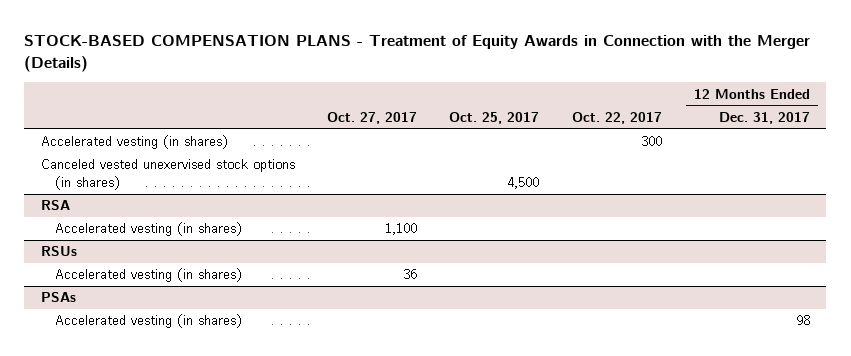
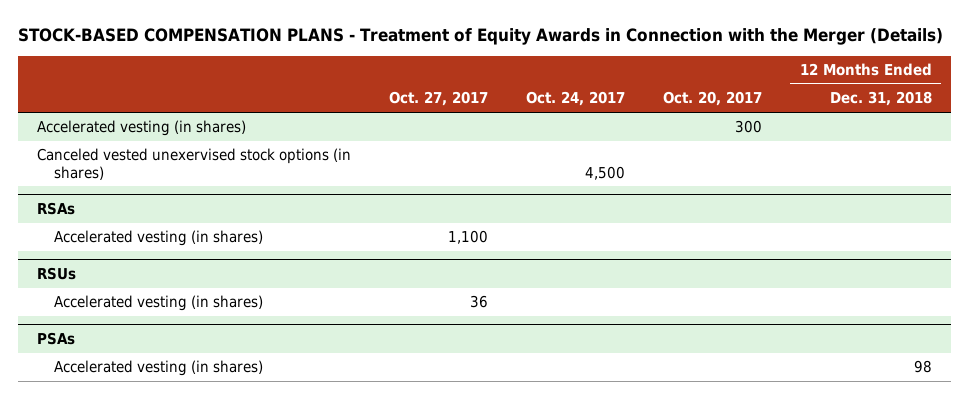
- | Oct. 27, 2017 | Oct. 25, 2017 | Oct. 22, 2017 | 12 Months Ended Dec. 31, 2017
+ | Oct. 27, 2017 | Oct. 24, 2017 | Oct. 20, 2017 | 12 Months Ended Dec. 31, 2018
- RSA
+ RSAs

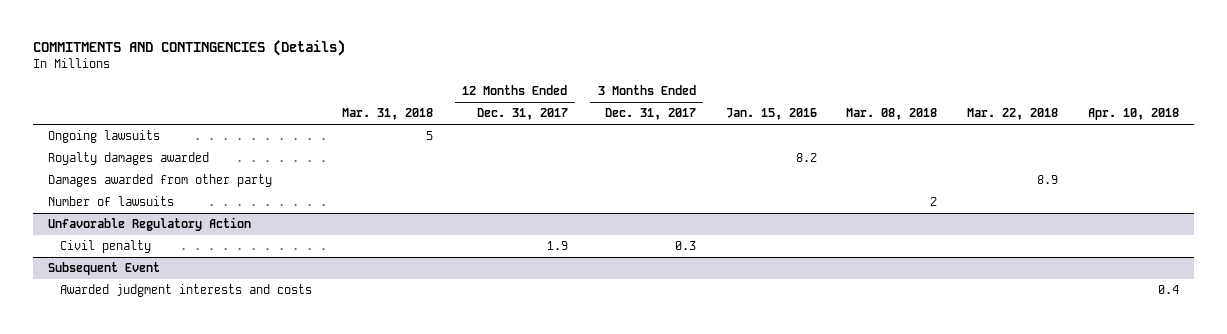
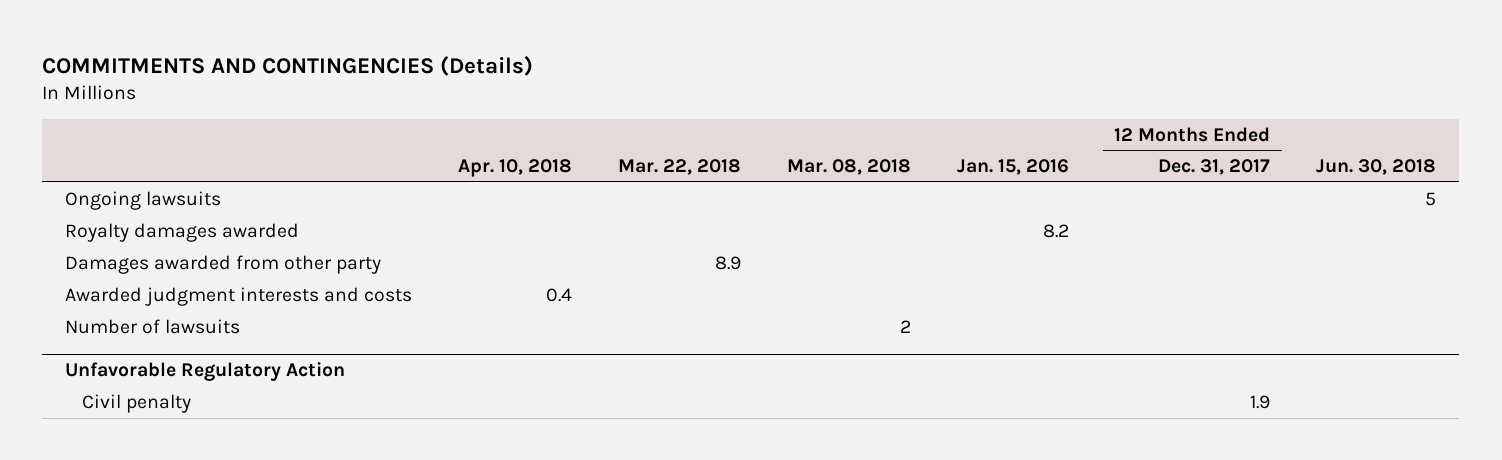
- | Mar. 31, 2018 | 12 Months Ended Dec. 31, 2017 | 3 Months Ended Dec. 31, 2017 | Jan. 15, 2016 | Mar. 08, 2018 | Mar. 22, 2018 | Apr. 10, 2018
+ | Apr. 10, 2018 | Mar. 22, 2018 | Mar. 08, 2018 | Jan. 15, 2016 | 12 Months Ended Dec. 31, 2017 | Jun. 30, 2018
+ Awarded judgment interests and costs | 0.4 | | | | |
- Subsequent Event
- Awarded judgment interests and costs | | | | | | | 0.4

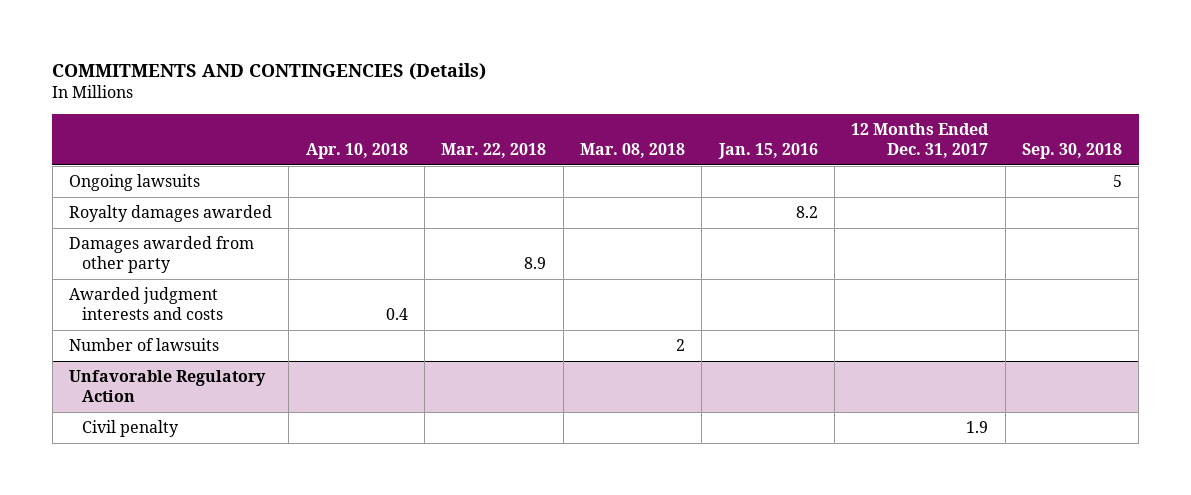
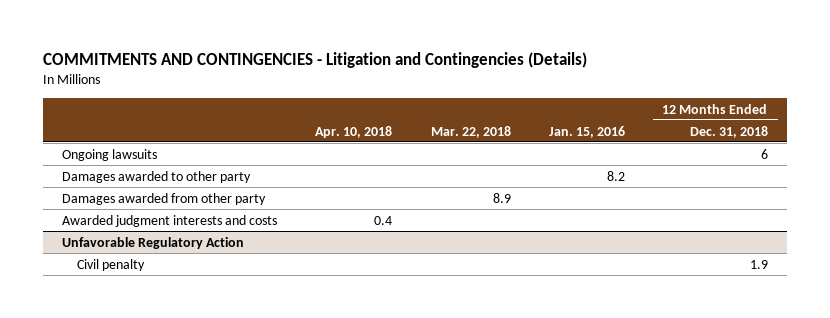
- COMMITMENTS AND CONTINGENCIES (Details)
+ COMMITMENTS AND CONTINGENCIES - Litigation and Contingencies (Details)
- | Apr. 10, 2018 | Mar. 22, 2018 | Mar. 08, 2018 | Jan. 15, 2016 | 12 Months Ended Dec. 31, 2017 | Sep. 30, 2018
+ | Apr. 10, 2018 | Mar. 22, 2018 | Jan. 15, 2016 | 12 Months Ended Dec. 31, 2018
- Royalty damages awarded | | | | 8.2 | |
+ Damages awarded to other party | | | 8.2 |
- Number of lawsuits | | | 2 | | |

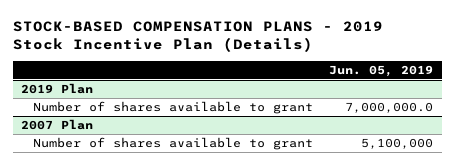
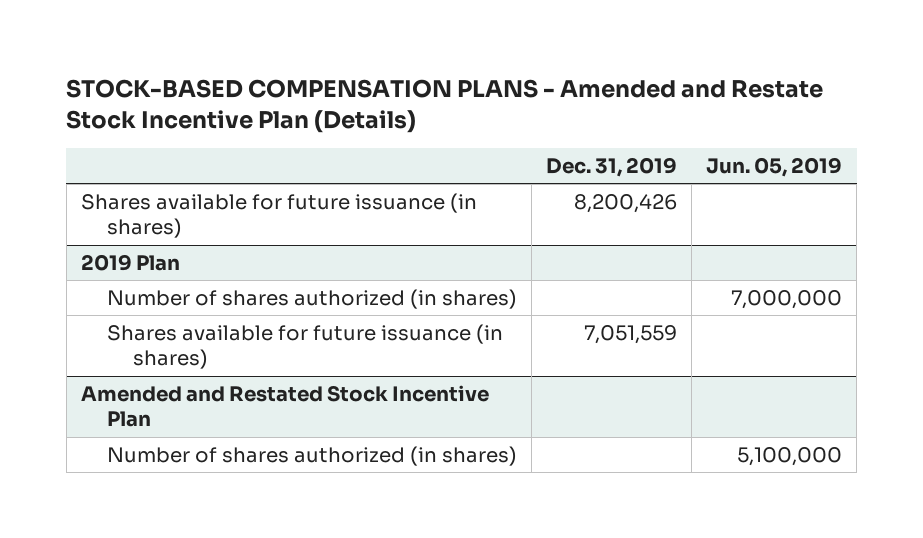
- STOCK-BASED COMPENSATION PLANS - 2019 Stock Incentive Plan (Details)
+ STOCK-BASED COMPENSATION PLANS - Amended and Restate Stock Incentive Plan (Details)
- | Jun. 05, 2019
+ | Dec. 31, 2019 | Jun. 05, 2019
+ Shares available for future issuance (in shares) | 8,200,426 |
@ 2019 Plan
- Number of shares available to grant | 7,000,000.0
- 2007 Plan
- Number of shares available to grant | 5,100,000
@ 2019 Plan
+ Number of shares authorized (in shares) | | 7,000,000
+ Shares available for future issuance (in shares) | 7,051,559 |
+ Amended and Restated Stock Incentive Plan
+ Number of shares authorized (in shares) | | 5,100,000

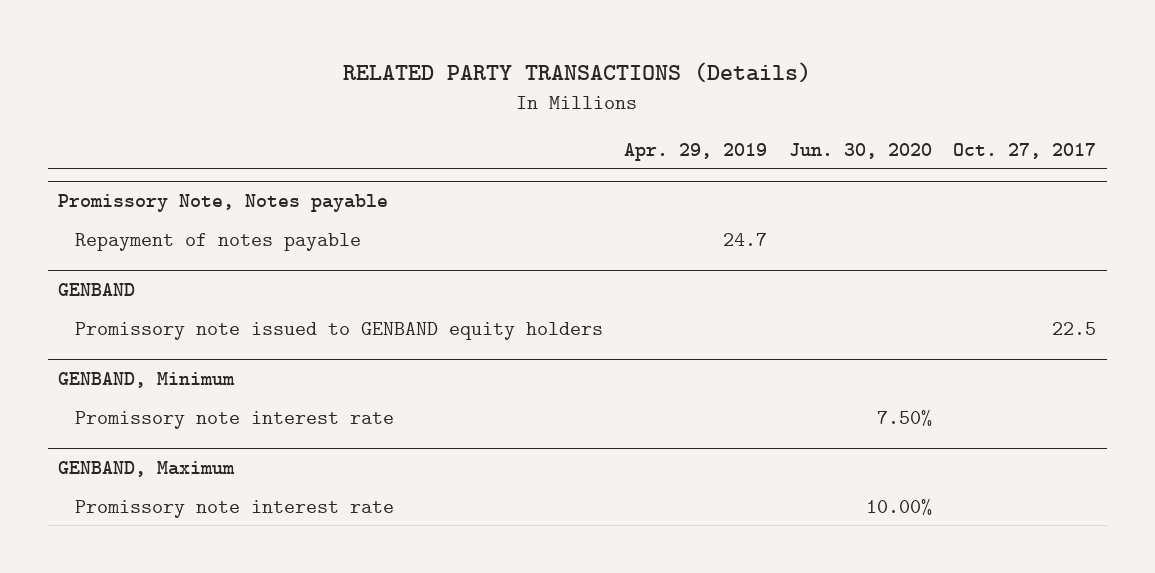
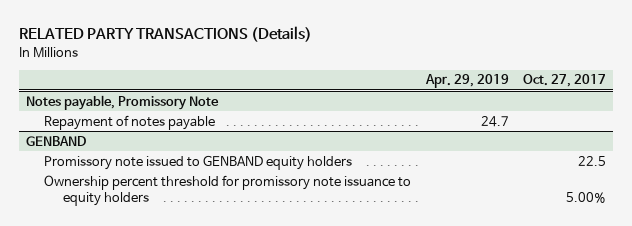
- | Apr. 29, 2019 | Jun. 30, 2020 | Oct. 27, 2017
+ | Apr. 29, 2019 | Oct. 27, 2017
- Promissory Note, Notes payable
+ Notes payable, Promissory Note
- GENBAND, Minimum
- Promissory note interest rate | | 7.50% |
- GENBAND, Maximum
- Promissory note interest rate | | 10.00% |
@ GENBAND
+ Ownership percent threshold for promissory note issuance to equity holders | | 5.00%

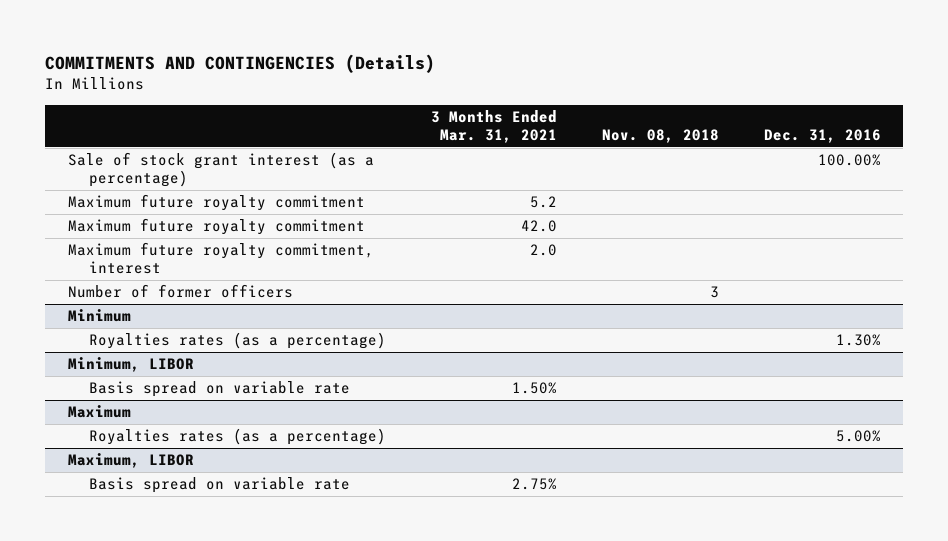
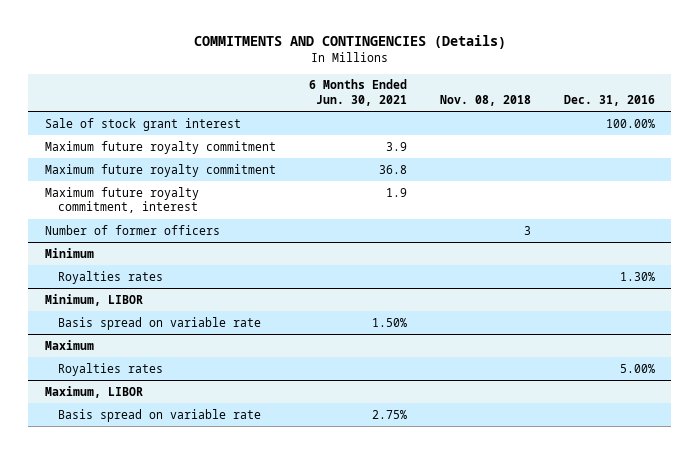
- | 3 Months Ended Mar. 31, 2021 | Nov. 08, 2018 | Dec. 31, 2016
+ | 6 Months Ended Jun. 30, 2021 | Nov. 08, 2018 | Dec. 31, 2016
- Sale of stock grant interest (as a percentage) | | | 100.00%
+ Sale of stock grant interest | | | 100.00%
@ Minimum
- Royalties rates (as a percentage) | | | 1.30%
+ Royalties rates | | | 1.30%
@ Maximum
- Royalties rates (as a percentage) | | | 5.00%
+ Royalties rates | | | 5.00%

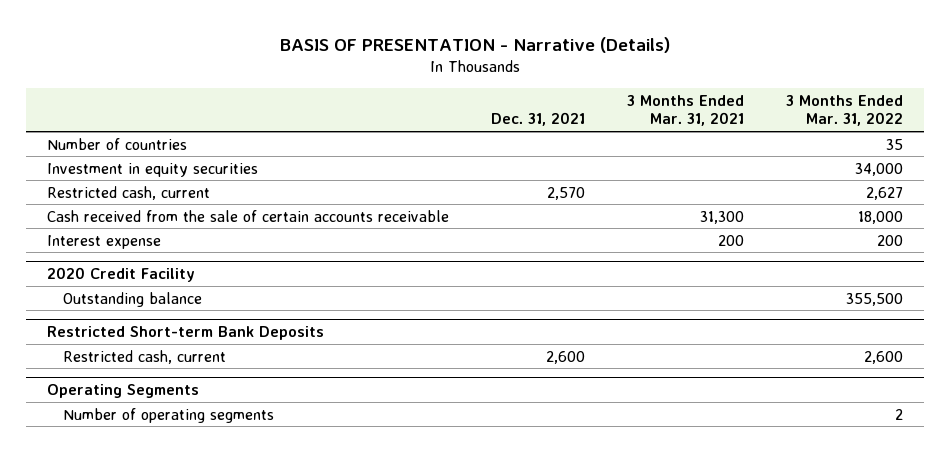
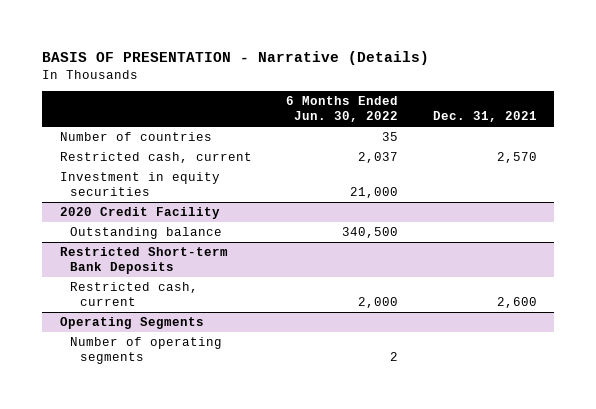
- | Dec. 31, 2021 | 3 Months Ended Mar. 31, 2021 | 3 Months Ended Mar. 31, 2022
+ | 6 Months Ended Jun. 30, 2022 | Dec. 31, 2021
- Cash received from the sale of certain accounts receivable | | 31,300 | 18,000
- Interest expense | | 200 | 200
moved down: Investment in equity securities | 21,000 |

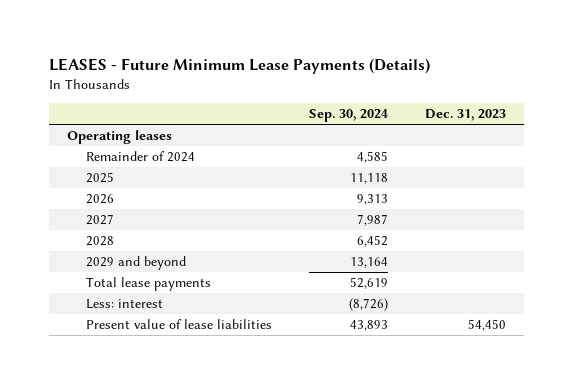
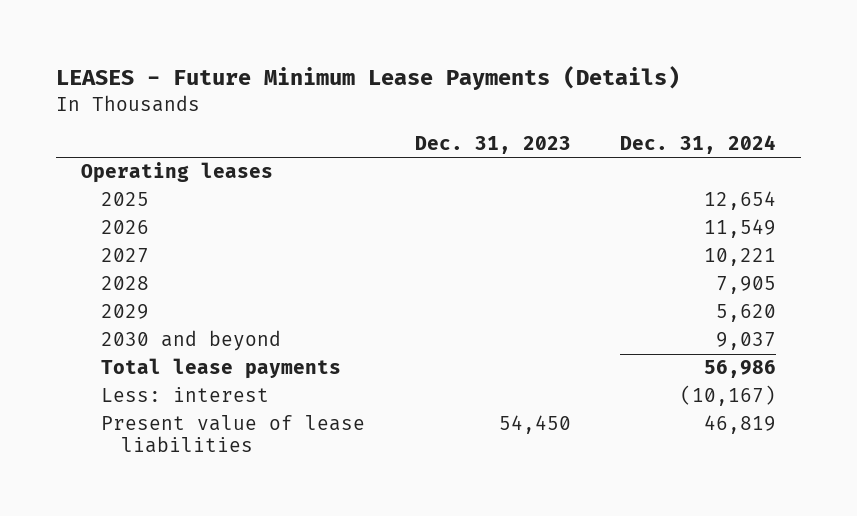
- | Sep. 30, 2024 | Dec. 31, 2023
+ | Dec. 31, 2023 | Dec. 31, 2024
- Remainder of 2024 | 4,585 |
- 2029 and beyond | 13,164 |
+ 2029 | | 5,620
+ 2030 and beyond | | 9,037

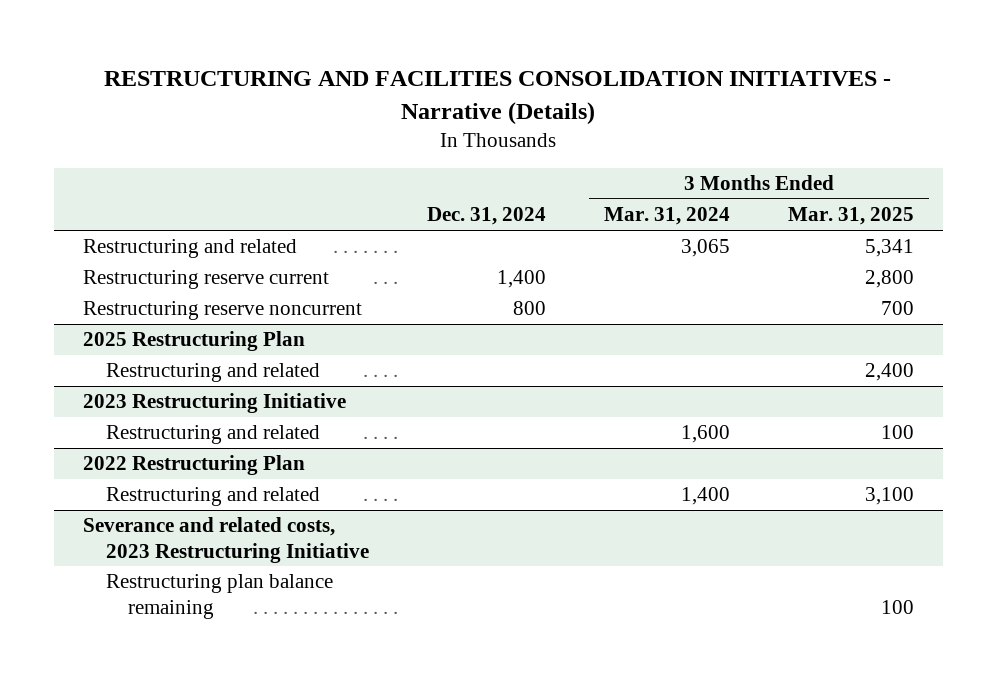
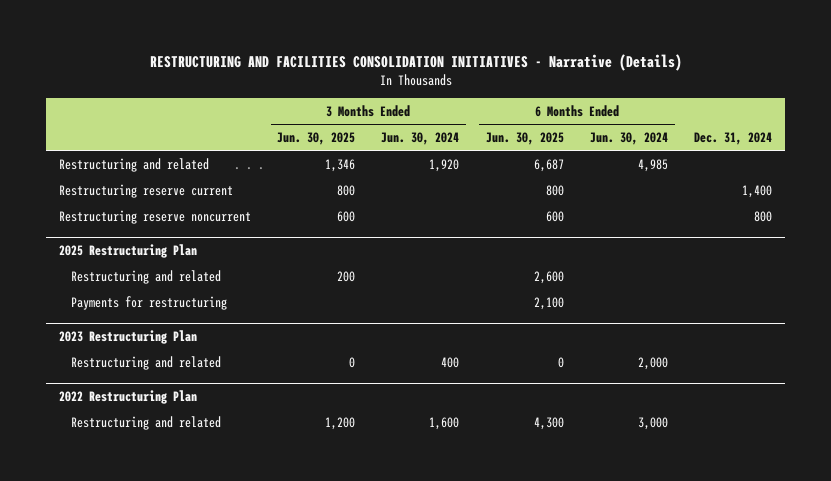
- | Dec. 31, 2024 | 3 Months Ended Mar. 31, 2024 | 3 Months Ended Mar. 31, 2025
+ | 3 Months Ended Jun. 30, 2025 | 3 Months Ended Jun. 30, 2024 | 6 Months Ended Jun. 30, 2025 | 6 Months Ended Jun. 30, 2024 | Dec. 31, 2024
- 2023 Restructuring Initiative
@ 2025 Restructuring Plan
+ Payments for restructuring | | | 2,100 | |
+ 2023 Restructuring Plan
- Severance and related costs, 2023 Restructuring Initiative
- Restructuring plan balance remaining | | | 100

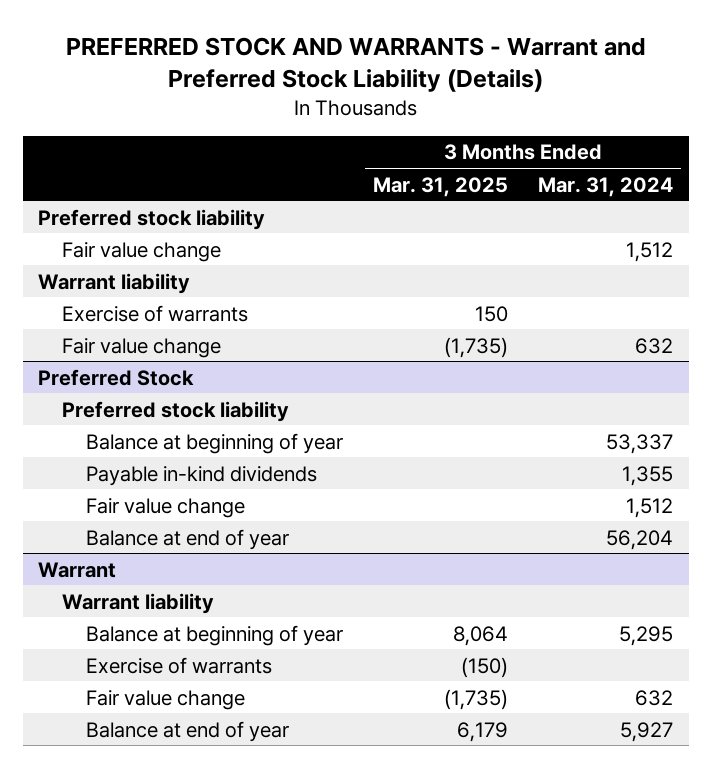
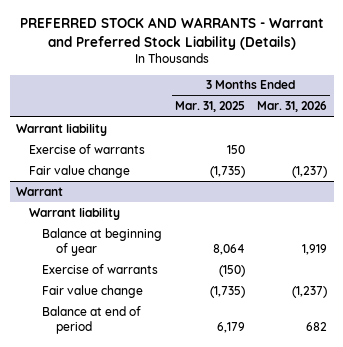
- | 3 Months Ended Mar. 31, 2025 | 3 Months Ended Mar. 31, 2024
+ | 3 Months Ended Mar. 31, 2025 | 3 Months Ended Mar. 31, 2026
- Preferred stock liability
- Fair value change | | 1,512
- Preferred Stock
- Preferred stock liability
- Balance at beginning of year | | 53,337
- Payable in-kind dividends | | 1,355
- Fair value change | | 1,512
- Balance at end of year | | 56,204
@ Warrant
- Balance at end of year | 6,179 | 5,927
+ Balance at end of period | 6,179 | 682

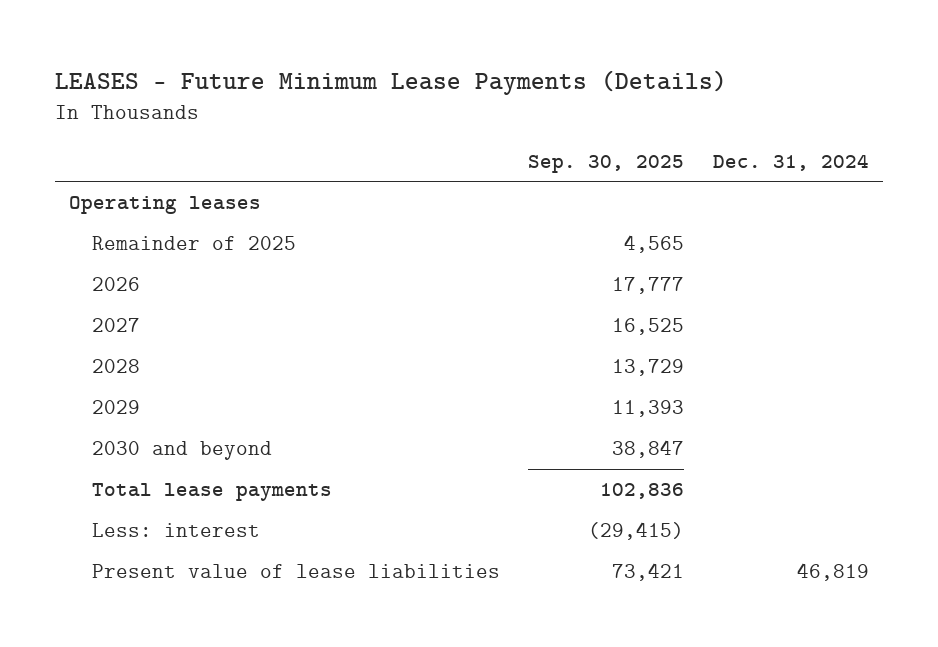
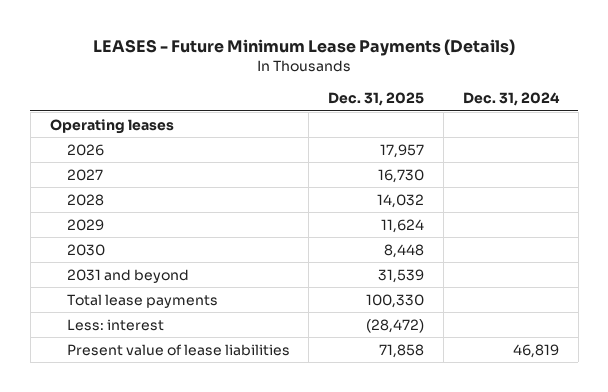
- | Sep. 30, 2025 | Dec. 31, 2024
+ | Dec. 31, 2025 | Dec. 31, 2024
- Remainder of 2025 | 4,565 |
- 2030 and beyond | 38,847 |
+ 2030 | 8,448 |
+ 2031 and beyond | 31,539 |

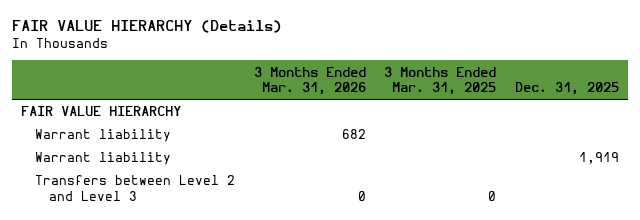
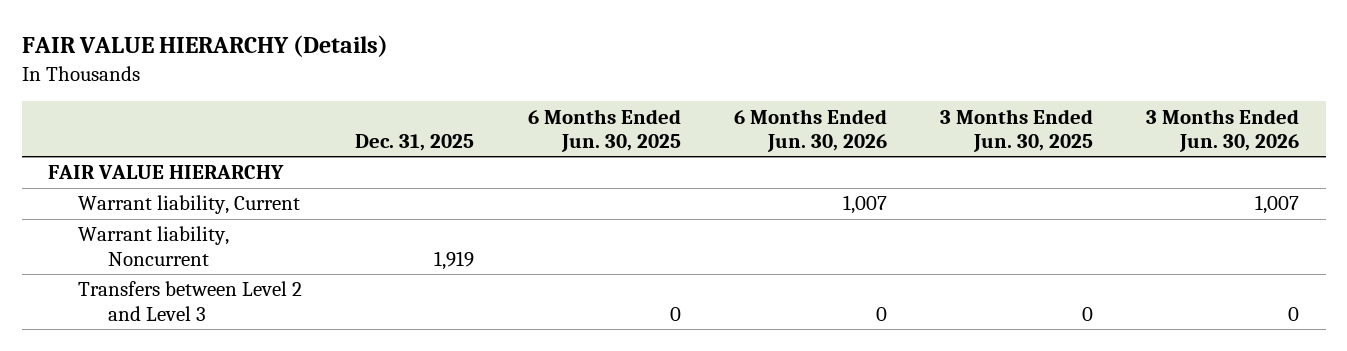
- | 3 Months Ended Mar. 31, 2026 | 3 Months Ended Mar. 31, 2025 | Dec. 31, 2025
+ | Dec. 31, 2025 | 6 Months Ended Jun. 30, 2025 | 6 Months Ended Jun. 30, 2026 | 3 Months Ended Jun. 30, 2025 | 3 Months Ended Jun. 30, 2026
- Warrant liability | 682 | |
- Warrant liability | | | 1,919
+ Warrant liability, Current | | | 1,007 | | 1,007
+ Warrant liability, Noncurrent | 1,919 | | | |

